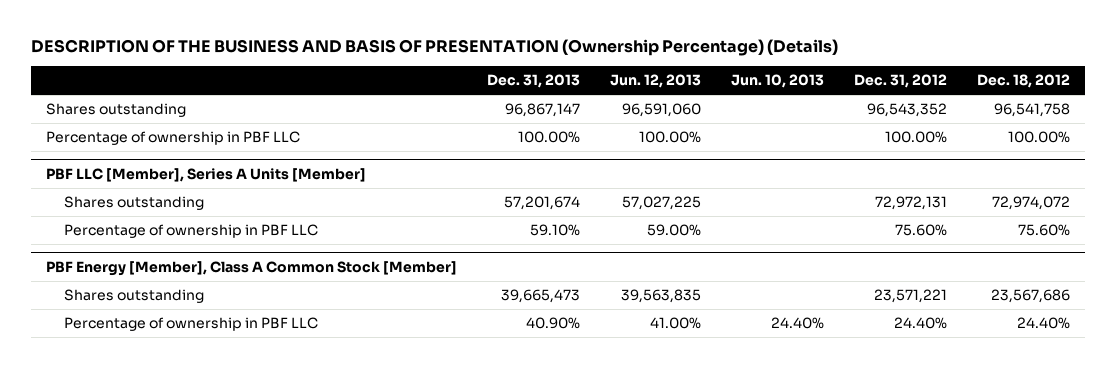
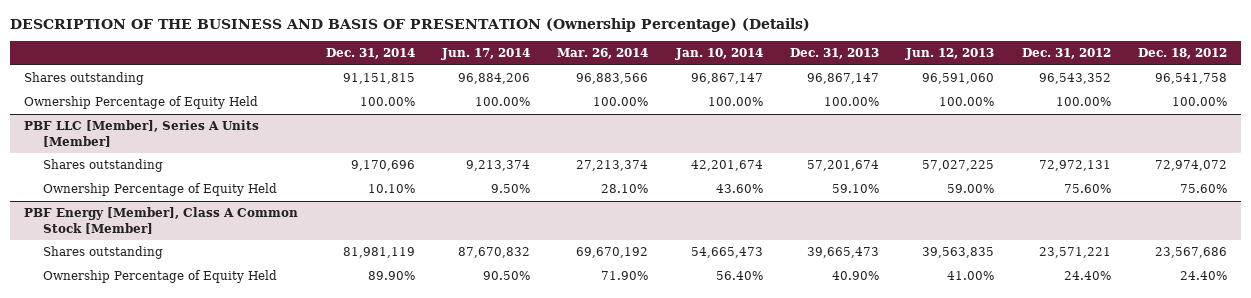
- | Dec. 31, 2013 | Jun. 12, 2013 | Jun. 10, 2013 | Dec. 31, 2012 | Dec. 18, 2012
+ | Dec. 31, 2014 | Jun. 17, 2014 | Mar. 26, 2014 | Jan. 10, 2014 | Dec. 31, 2013 | Jun. 12, 2013 | Dec. 31, 2012 | Dec. 18, 2012
- Percentage of ownership in PBF LLC | 100.00% | 100.00% | | 100.00% | 100.00%
+ Ownership Percentage of Equity Held | 100.00% | 100.00% | 100.00% | 100.00% | 100.00% | 100.00% | 100.00% | 100.00%
@ PBF LLC [Member], Series A Units [Member]
- Percentage of ownership in PBF LLC | 59.10% | 59.00% | | 75.60% | 75.60%
+ Ownership Percentage of Equity Held | 10.10% | 9.50% | 28.10% | 43.60% | 59.10% | 59.00% | 75.60% | 75.60%
@ PBF Energy [Member], Class A Common Stock [Member]
- Percentage of ownership in PBF LLC | 40.90% | 41.00% | 24.40% | 24.40% | 24.40%
+ Ownership Percentage of Equity Held | 89.90% | 90.50% | 71.90% | 56.40% | 40.90% | 41.00% | 24.40% | 24.40%

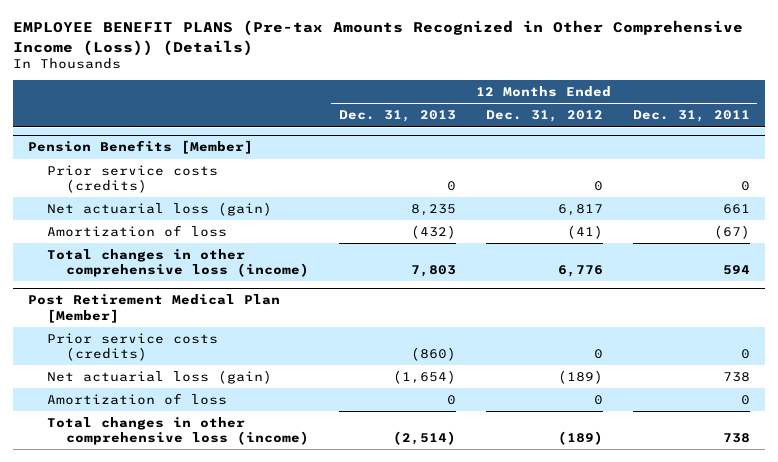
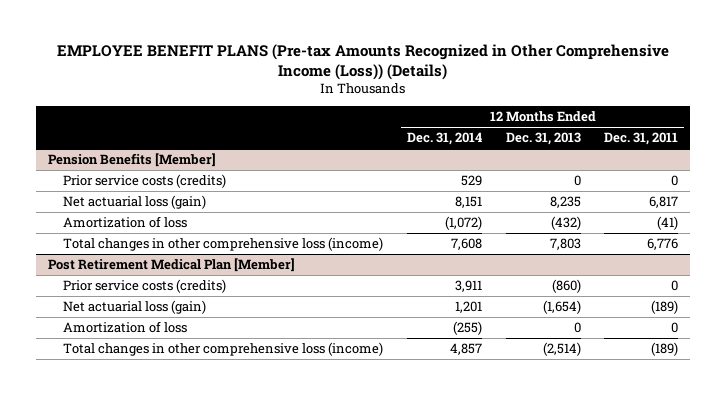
- | 12 Months Ended Dec. 31, 2013 | 12 Months Ended Dec. 31, 2012 | 12 Months Ended Dec. 31, 2011
+ | 12 Months Ended Dec. 31, 2014 | 12 Months Ended Dec. 31, 2013 | 12 Months Ended Dec. 31, 2011
@ Pension Benefits [Member]
- Net actuarial loss (gain) | 8,235 | 6,817 | 661
- Amortization of loss | (432) | (41) | (67)
- Total changes in other comprehensive loss (income) | 7,803 | 6,776 | 594
+ Net actuarial loss (gain) | 8,151 | 8,235 | 6,817
+ Amortization of loss | (1,072) | (432) | (41)
+ Total changes in other comprehensive loss (income) | 7,608 | 7,803 | 6,776
@ Post Retirement Medical Plan [Member]
- Net actuarial loss (gain) | (1,654) | (189) | 738
+ Net actuarial loss (gain) | 1,201 | (1,654) | (189)
- Total changes in other comprehensive loss (income) | (2,514) | (189) | 738
+ Total changes in other comprehensive loss (income) | 4,857 | (2,514) | (189)

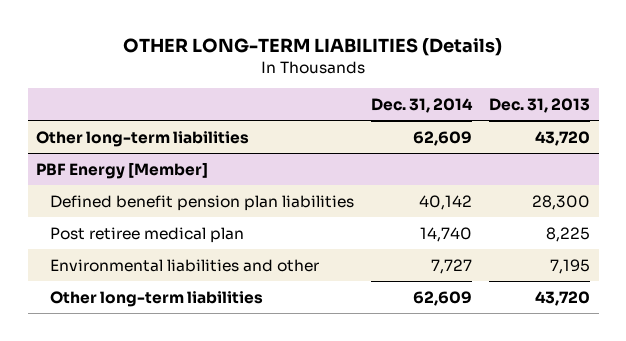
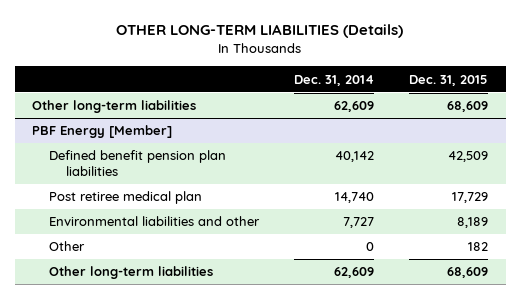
- | Dec. 31, 2014 | Dec. 31, 2013
+ | Dec. 31, 2014 | Dec. 31, 2015
@ PBF Energy [Member]
+ Other | 0 | 182

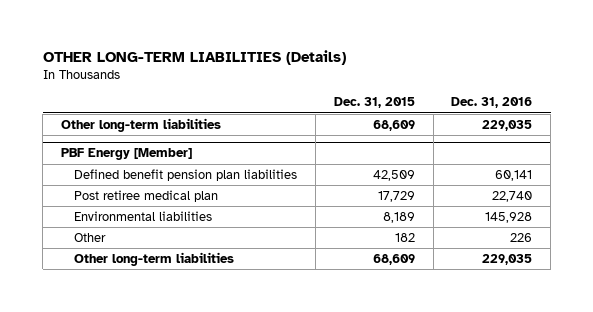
- | Dec. 31, 2014 | Dec. 31, 2015
+ | Dec. 31, 2015 | Dec. 31, 2016
@ PBF Energy [Member]
- Environmental liabilities and other | 7,727 | 8,189
+ Environmental liabilities | 8,189 | 145,928

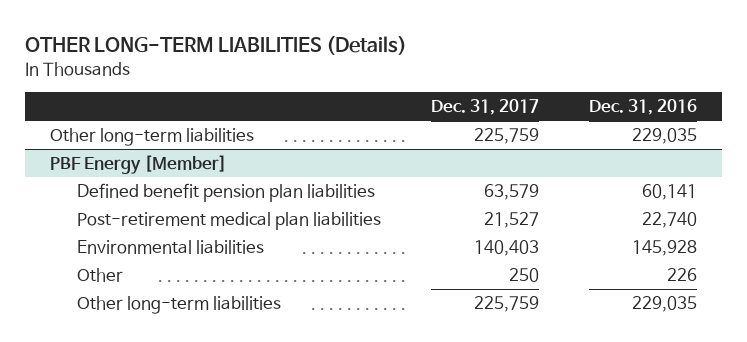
- | Dec. 31, 2015 | Dec. 31, 2016
+ | Dec. 31, 2017 | Dec. 31, 2016
@ PBF Energy [Member]
- Post retiree medical plan | 17,729 | 22,740
+ Post-retirement medical plan liabilities | 21,527 | 22,740

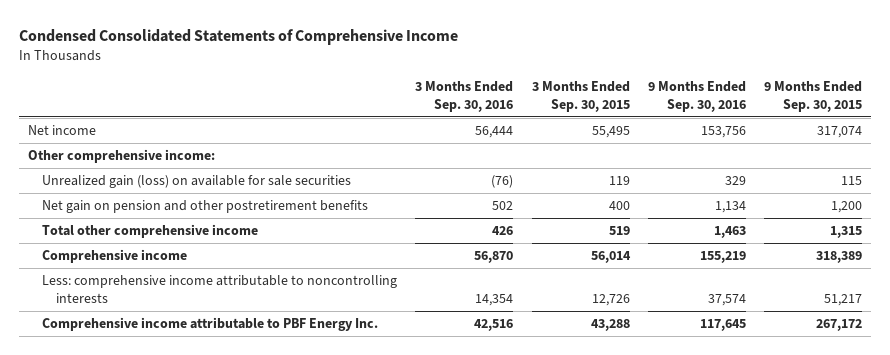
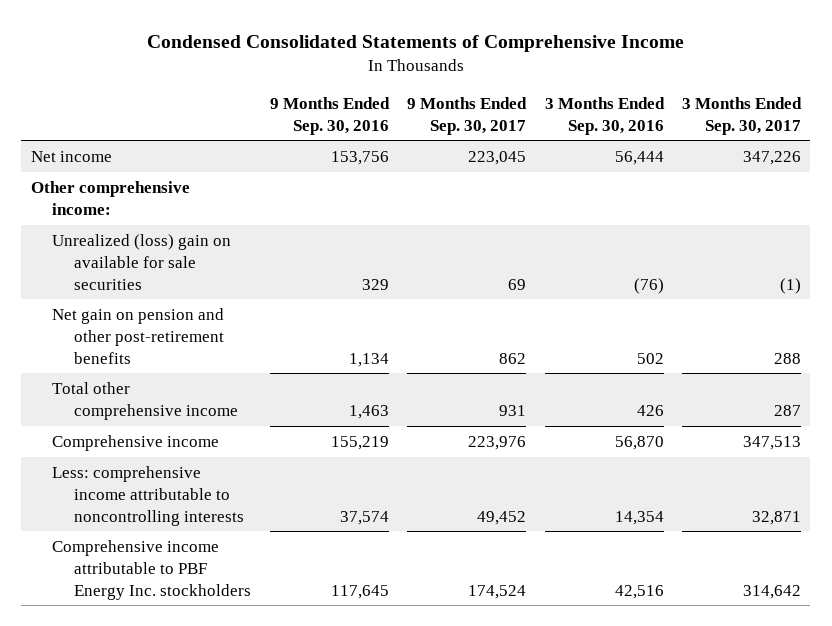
- | 3 Months Ended Sep. 30, 2016 | 3 Months Ended Sep. 30, 2015 | 9 Months Ended Sep. 30, 2016 | 9 Months Ended Sep. 30, 2015
+ | 9 Months Ended Sep. 30, 2016 | 9 Months Ended Sep. 30, 2017 | 3 Months Ended Sep. 30, 2016 | 3 Months Ended Sep. 30, 2017
- Unrealized gain (loss) on available for sale securities | (76) | 119 | 329 | 115
- Net gain on pension and other postretirement benefits | 502 | 400 | 1,134 | 1,200
+ Unrealized (loss) gain on available for sale securities | 329 | 69 | (76) | (1)
+ Net gain on pension and other post-retirement benefits | 1,134 | 862 | 502 | 288
- Comprehensive income attributable to PBF Energy Inc. | 42,516 | 43,288 | 117,645 | 267,172
+ Comprehensive income attributable to PBF Energy Inc. stockholders | 117,645 | 174,524 | 42,516 | 314,642

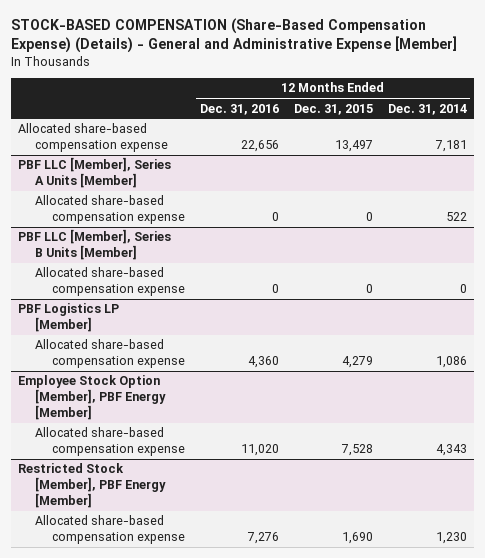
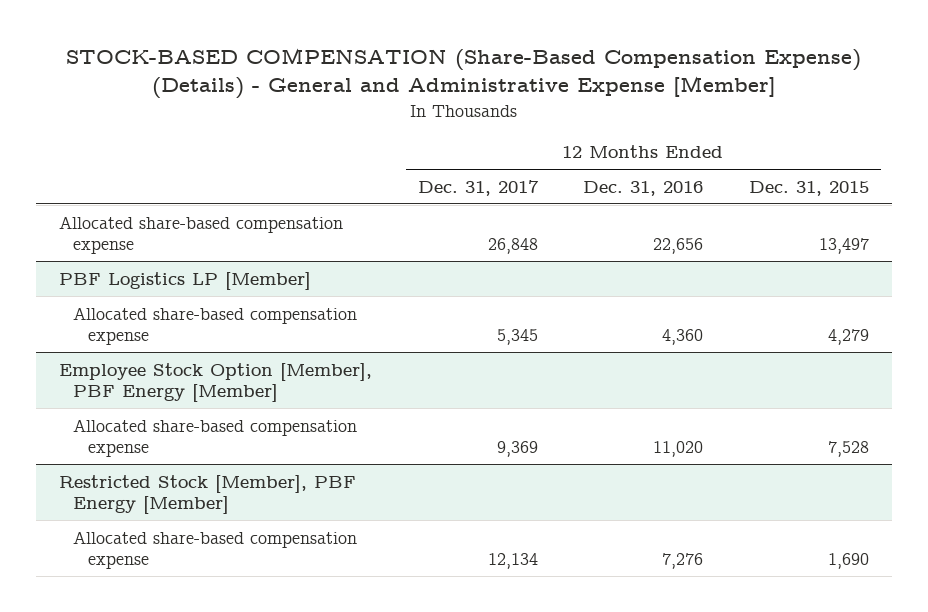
- | 12 Months Ended Dec. 31, 2016 | 12 Months Ended Dec. 31, 2015 | 12 Months Ended Dec. 31, 2014
+ | 12 Months Ended Dec. 31, 2017 | 12 Months Ended Dec. 31, 2016 | 12 Months Ended Dec. 31, 2015
- PBF LLC [Member], Series A Units [Member]
- Allocated share-based compensation expense | 0 | 0 | 522
- PBF LLC [Member], Series B Units [Member]
- Allocated share-based compensation expense | 0 | 0 | 0

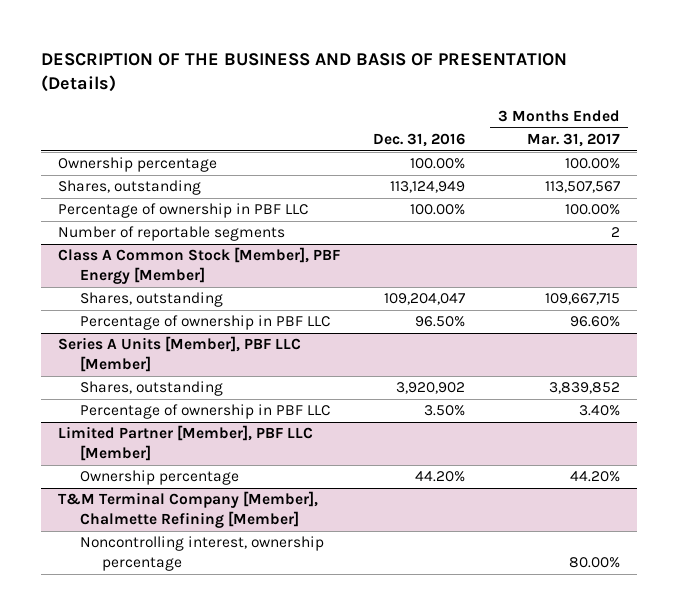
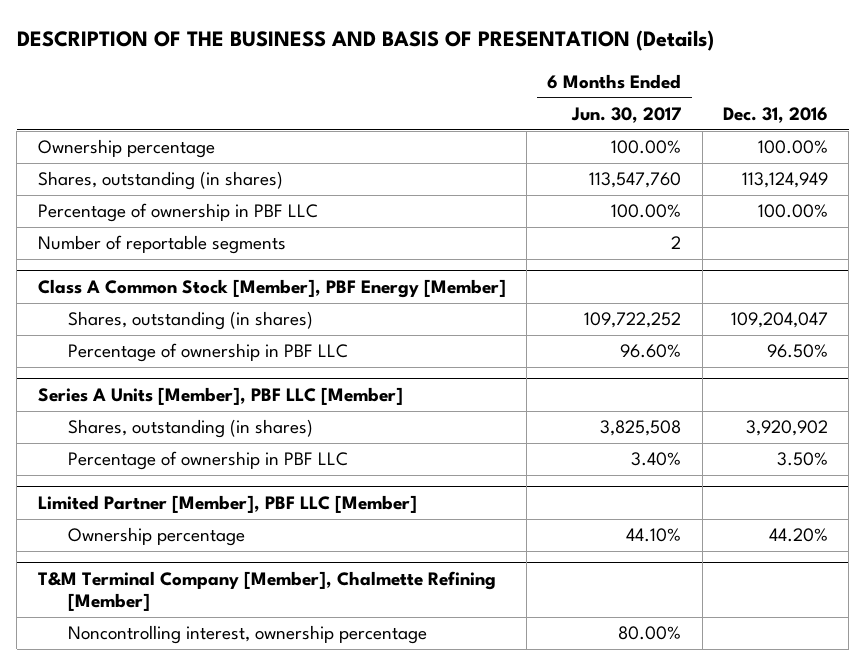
- | Dec. 31, 2016 | 3 Months Ended Mar. 31, 2017
+ | 6 Months Ended Jun. 30, 2017 | Dec. 31, 2016
- Shares, outstanding | 113,124,949 | 113,507,567
+ Shares, outstanding (in shares) | 113,547,760 | 113,124,949
@ Class A Common Stock [Member], PBF Energy [Member]
- Shares, outstanding | 109,204,047 | 109,667,715
+ Shares, outstanding (in shares) | 109,722,252 | 109,204,047
@ Series A Units [Member], PBF LLC [Member]
- Shares, outstanding | 3,920,902 | 3,839,852
+ Shares, outstanding (in shares) | 3,825,508 | 3,920,902

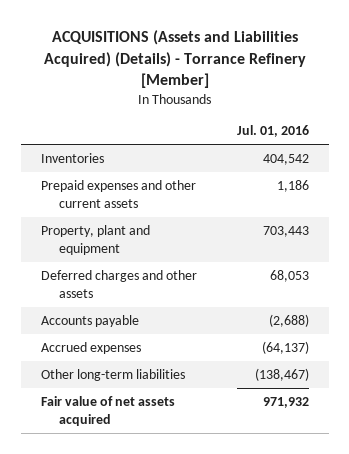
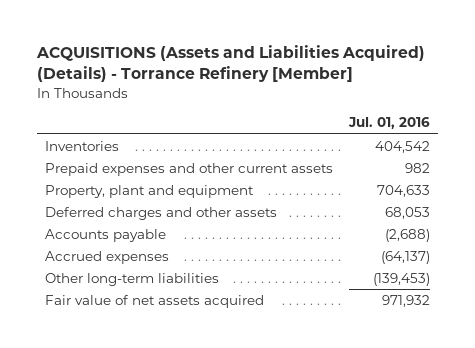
- Prepaid expenses and other current assets | 1,186
- Property, plant and equipment | 703,443
+ Prepaid expenses and other current assets | 982
+ Property, plant and equipment | 704,633
- Other long-term liabilities | (138,467)
+ Other long-term liabilities | (139,453)

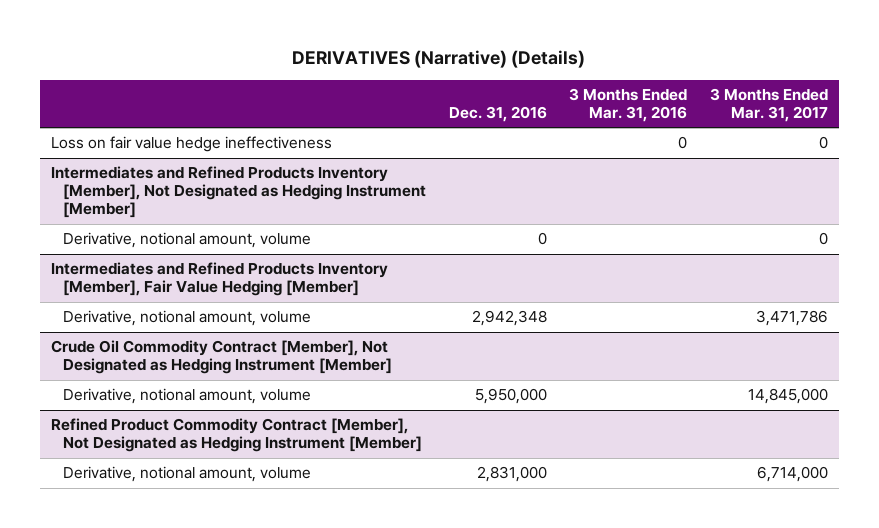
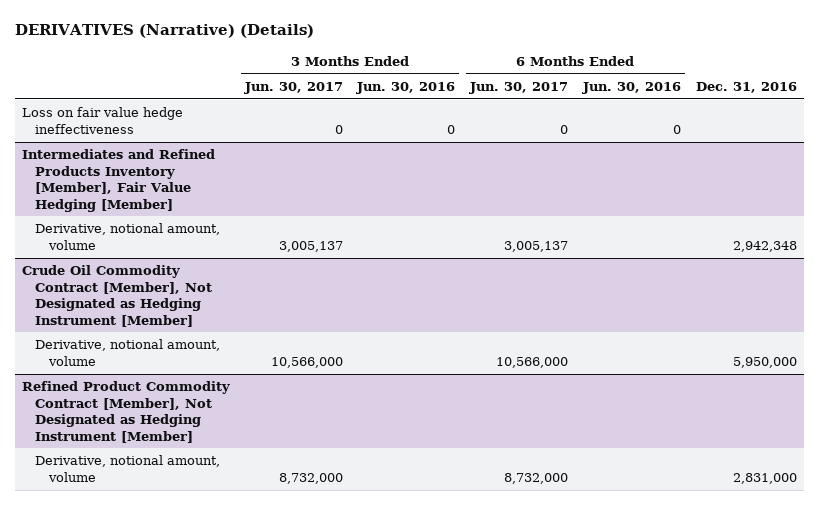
- | Dec. 31, 2016 | 3 Months Ended Mar. 31, 2016 | 3 Months Ended Mar. 31, 2017
+ | 3 Months Ended Jun. 30, 2017 | 3 Months Ended Jun. 30, 2016 | 6 Months Ended Jun. 30, 2017 | 6 Months Ended Jun. 30, 2016 | Dec. 31, 2016
- Intermediates and Refined Products Inventory [Member], Not Designated as Hedging Instrument [Member]
- Derivative, notional amount, volume | 0 | | 0

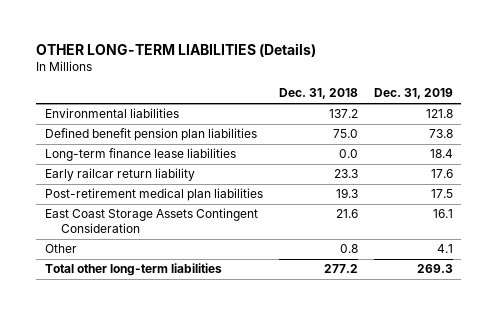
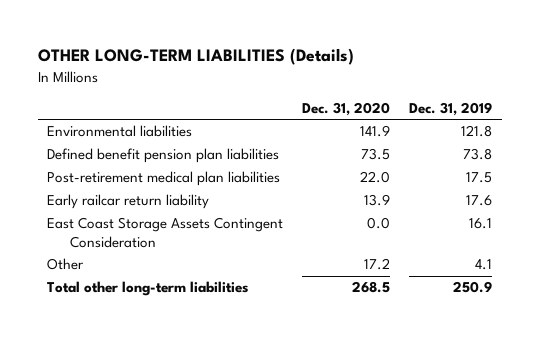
- | Dec. 31, 2018 | Dec. 31, 2019
+ | Dec. 31, 2020 | Dec. 31, 2019
- Long-term finance lease liabilities | 0.0 | 18.4
moved down: Early railcar return liability | 13.9 | 17.6
- Total other long-term liabilities | 277.2 | 269.3
+ Total other long-term liabilities | 268.5 | 250.9

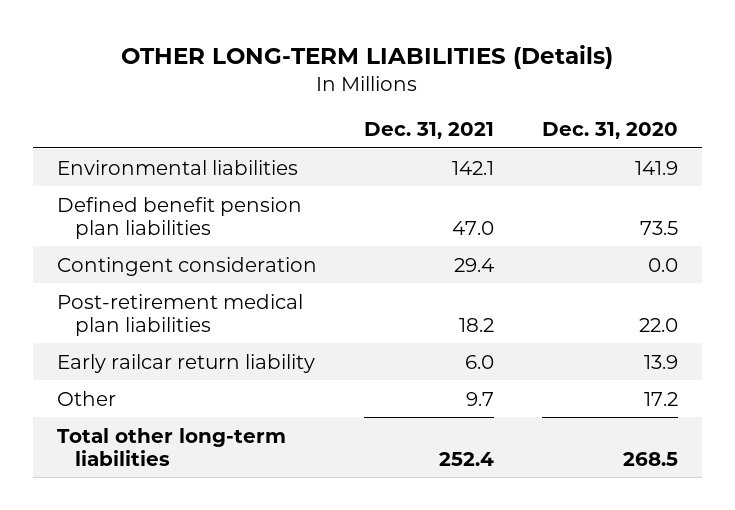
- | Dec. 31, 2020 | Dec. 31, 2019
+ | Dec. 31, 2021 | Dec. 31, 2020
+ Contingent consideration | 29.4 | 0.0
- East Coast Storage Assets Contingent Consideration | 0.0 | 16.1

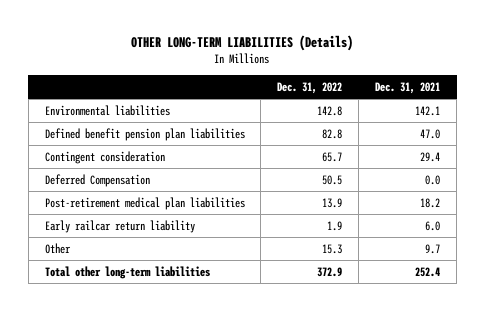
- | Dec. 31, 2021 | Dec. 31, 2020
+ | Dec. 31, 2022 | Dec. 31, 2021
+ Deferred Compensation | 50.5 | 0.0

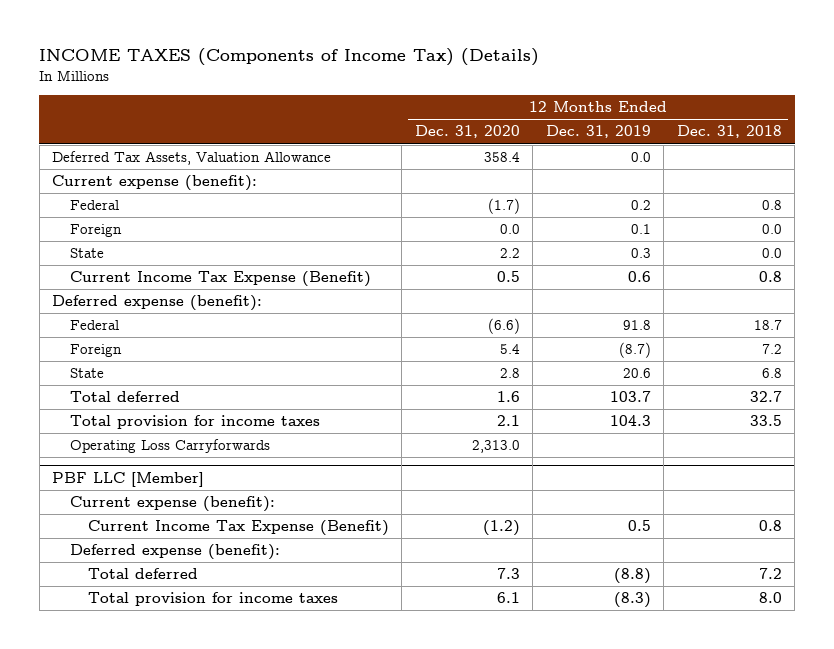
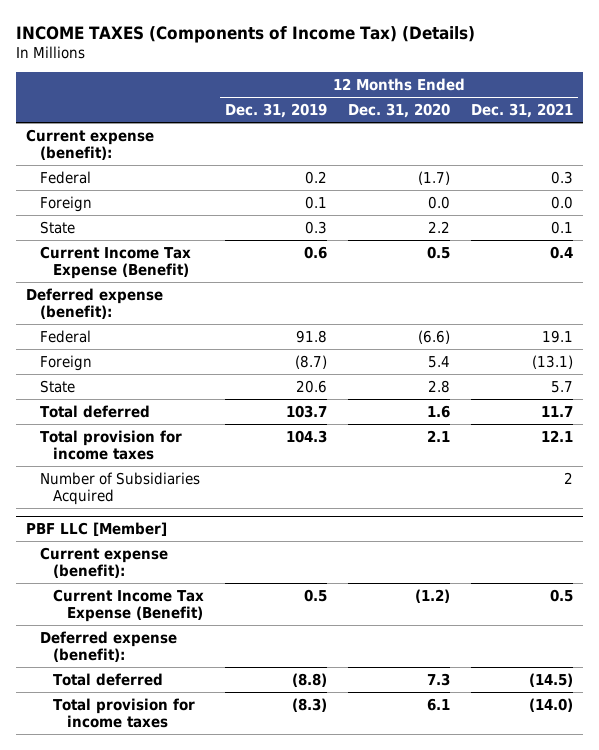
- | 12 Months Ended Dec. 31, 2020 | 12 Months Ended Dec. 31, 2019 | 12 Months Ended Dec. 31, 2018
+ | 12 Months Ended Dec. 31, 2019 | 12 Months Ended Dec. 31, 2020 | 12 Months Ended Dec. 31, 2021
- Deferred Tax Assets, Valuation Allowance | 358.4 | 0.0 |
- Operating Loss Carryforwards | 2,313.0 | |
+ Number of Subsidiaries Acquired | | | 2

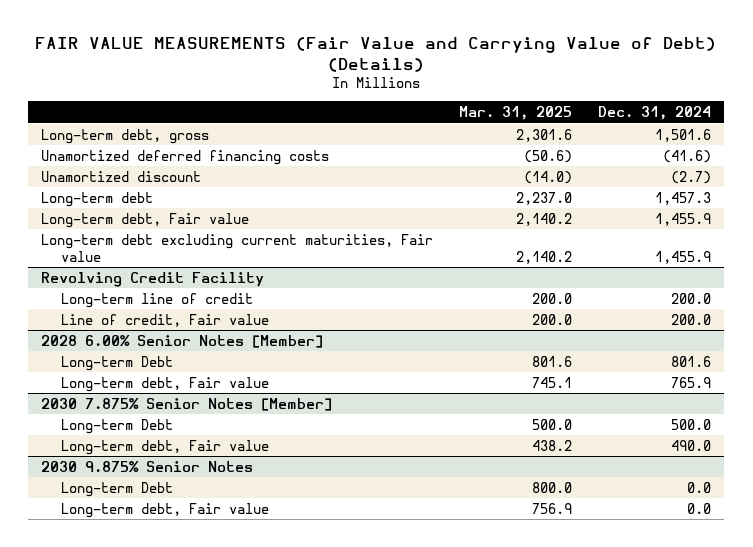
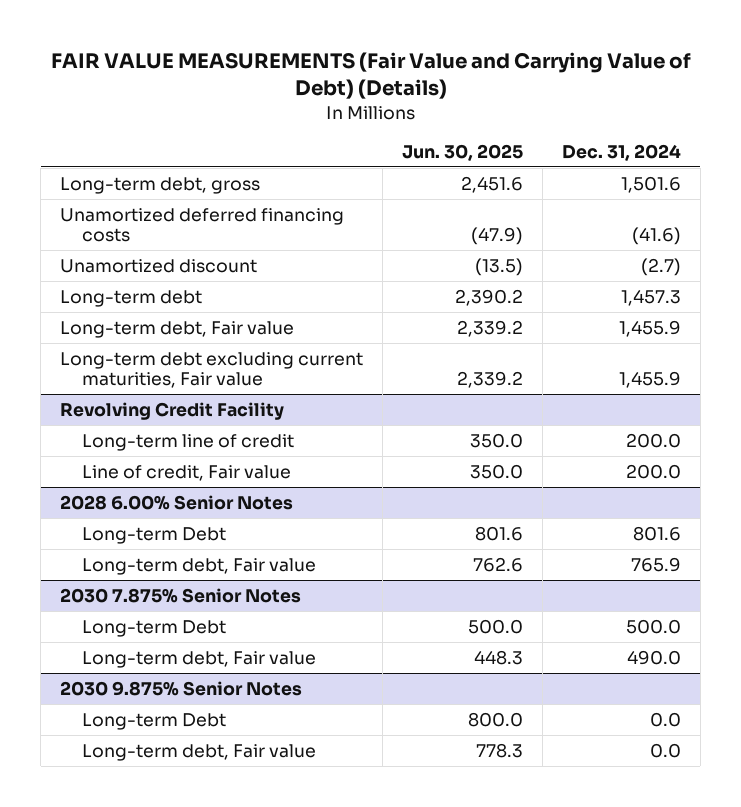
- | Mar. 31, 2025 | Dec. 31, 2024
+ | Jun. 30, 2025 | Dec. 31, 2024
- 2028 6.00% Senior Notes [Member]
+ 2028 6.00% Senior Notes
- 2030 7.875% Senior Notes [Member]
+ 2030 7.875% Senior Notes

